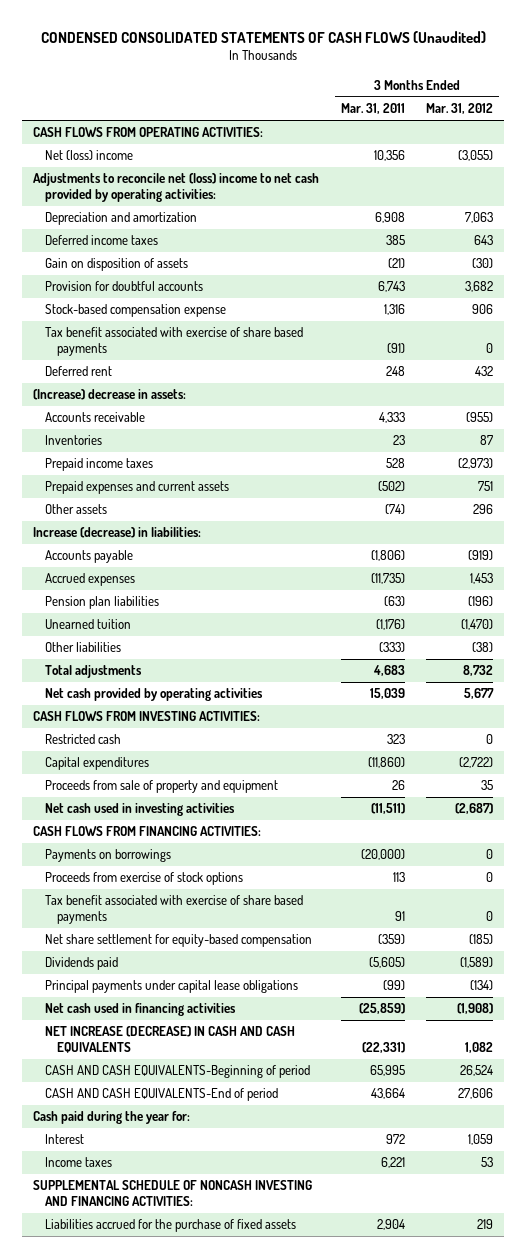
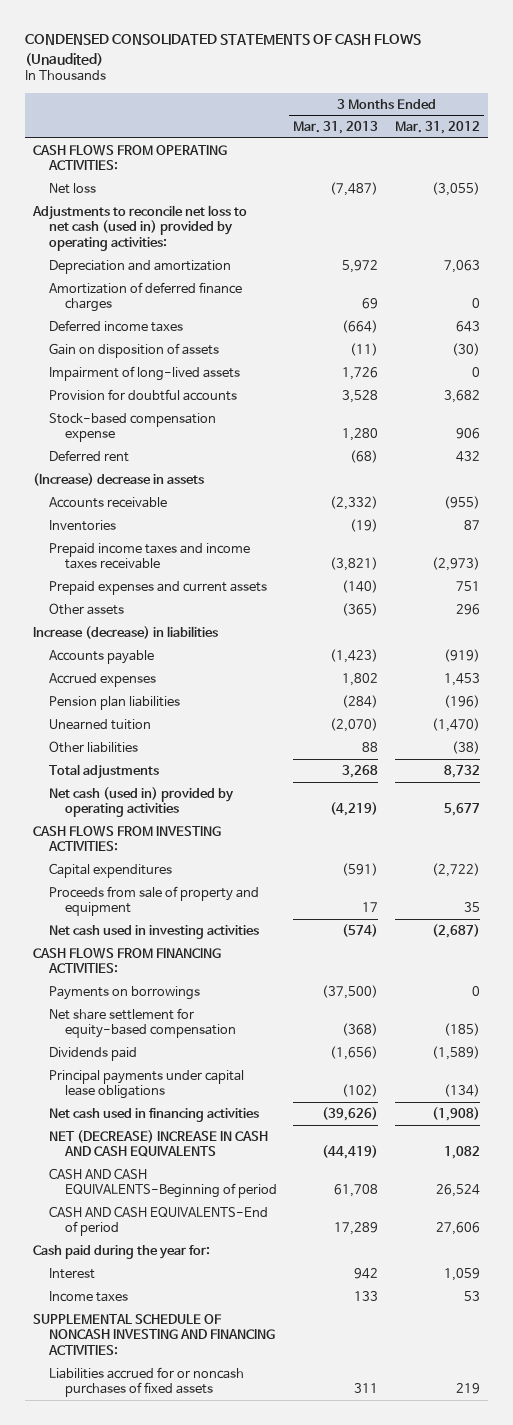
- | 3 Months Ended Mar. 31, 2011 | 3 Months Ended Mar. 31, 2012
+ | 3 Months Ended Mar. 31, 2013 | 3 Months Ended Mar. 31, 2012
- Net (loss) income | 10,356 | (3,055)
- Adjustments to reconcile net (loss) income to net cash provided by operating activities:
+ Net loss | (7,487) | (3,055)
+ Adjustments to reconcile net loss to net cash (used in) provided by operating activities:
+ Amortization of deferred finance charges | 69 | 0
+ Impairment of long-lived assets | 1,726 | 0
- Tax benefit associated with exercise of share based payments | (91) | 0
- (Increase) decrease in assets:
+ (Increase) decrease in assets
- Prepaid income taxes | 528 | (2,973)
+ Prepaid income taxes and income taxes receivable | (3,821) | (2,973)
- Increase (decrease) in liabilities:
+ Increase (decrease) in liabilities
- Net cash provided by operating activities | 15,039 | 5,677
+ Net cash (used in) provided by operating activities | (4,219) | 5,677
- Restricted cash | 323 | 0
- Proceeds from exercise of stock options | 113 | 0
- Tax benefit associated with exercise of share based payments | 91 | 0
- NET INCREASE (DECREASE) IN CASH AND CASH EQUIVALENTS | (22,331) | 1,082
+ NET (DECREASE) INCREASE IN CASH AND CASH EQUIVALENTS | (44,419) | 1,082
- Liabilities accrued for the purchase of fixed assets | 2,904 | 219
+ Liabilities accrued for or noncash purchases of fixed assets | 311 | 219

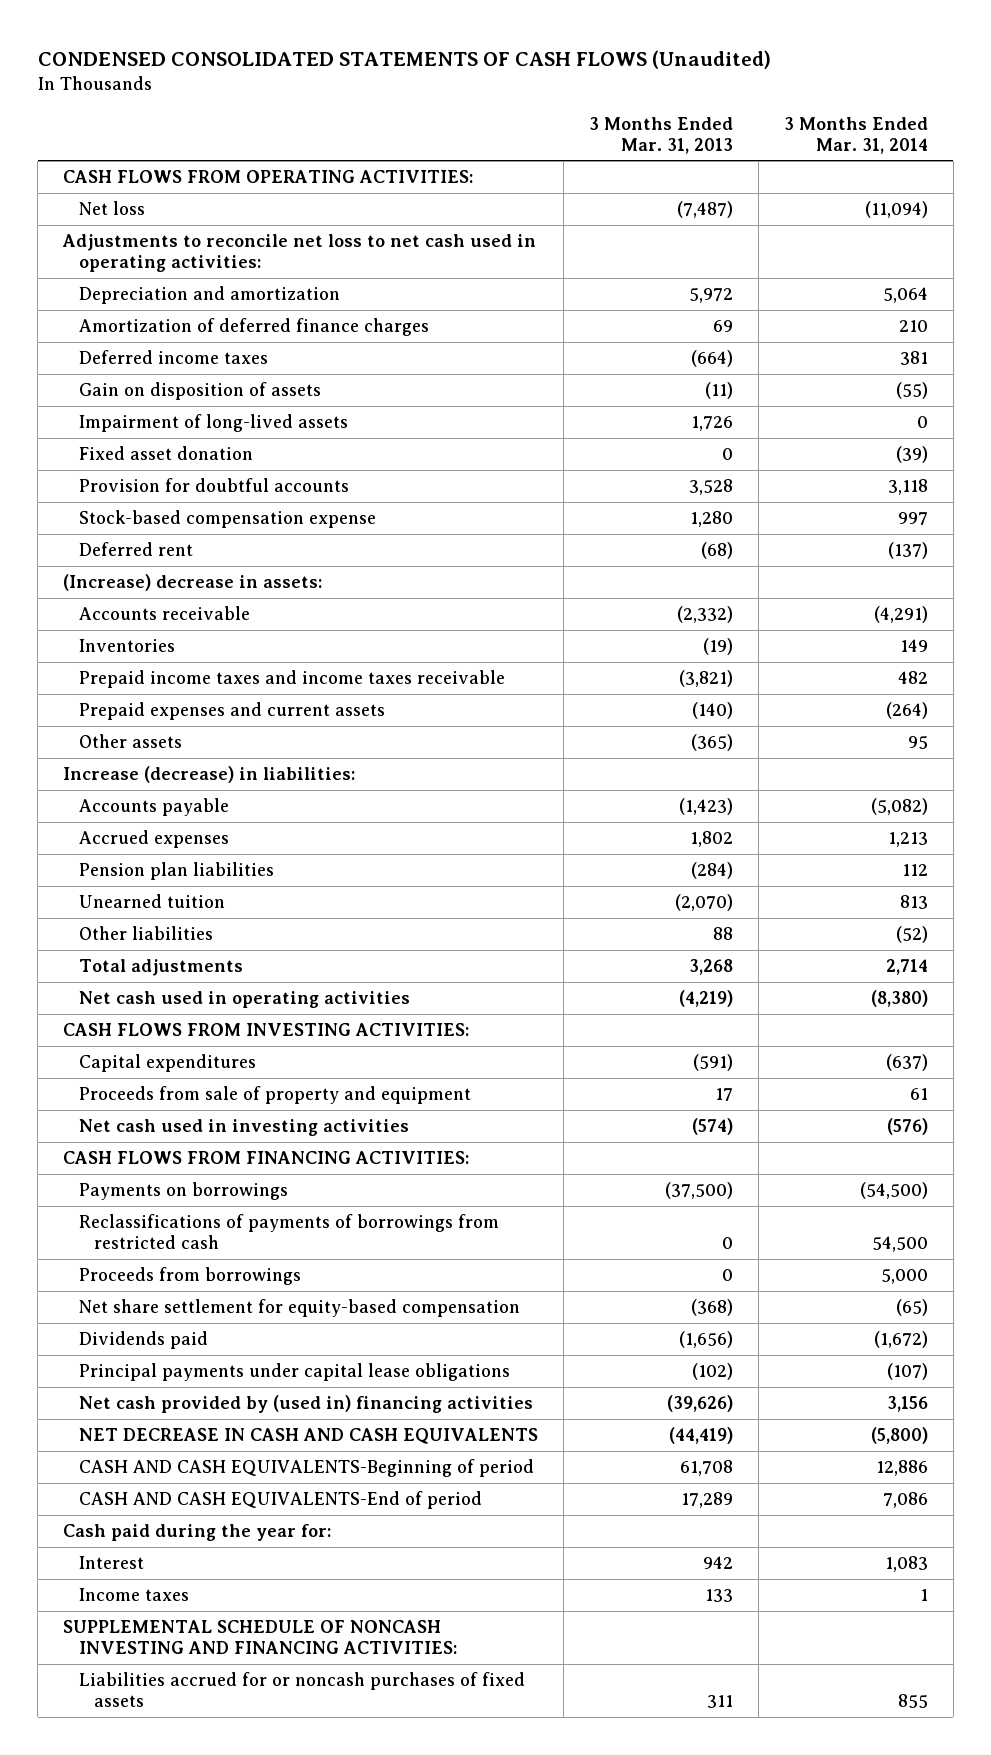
- | 3 Months Ended Mar. 31, 2013 | 3 Months Ended Mar. 31, 2012
+ | 3 Months Ended Mar. 31, 2013 | 3 Months Ended Mar. 31, 2014
- Adjustments to reconcile net loss to net cash (used in) provided by operating activities:
+ Adjustments to reconcile net loss to net cash used in operating activities:
+ Fixed asset donation | 0 | (39)
- (Increase) decrease in assets
+ (Increase) decrease in assets:
- Increase (decrease) in liabilities
+ Increase (decrease) in liabilities:
- Net cash (used in) provided by operating activities | (4,219) | 5,677
+ Net cash used in operating activities | (4,219) | (8,380)
+ Reclassifications of payments of borrowings from restricted cash | 0 | 54,500
+ Proceeds from borrowings | 0 | 5,000
- Net cash used in financing activities | (39,626) | (1,908)
- NET (DECREASE) INCREASE IN CASH AND CASH EQUIVALENTS | (44,419) | 1,082
+ Net cash provided by (used in) financing activities | (39,626) | 3,156
+ NET DECREASE IN CASH AND CASH EQUIVALENTS | (44,419) | (5,800)

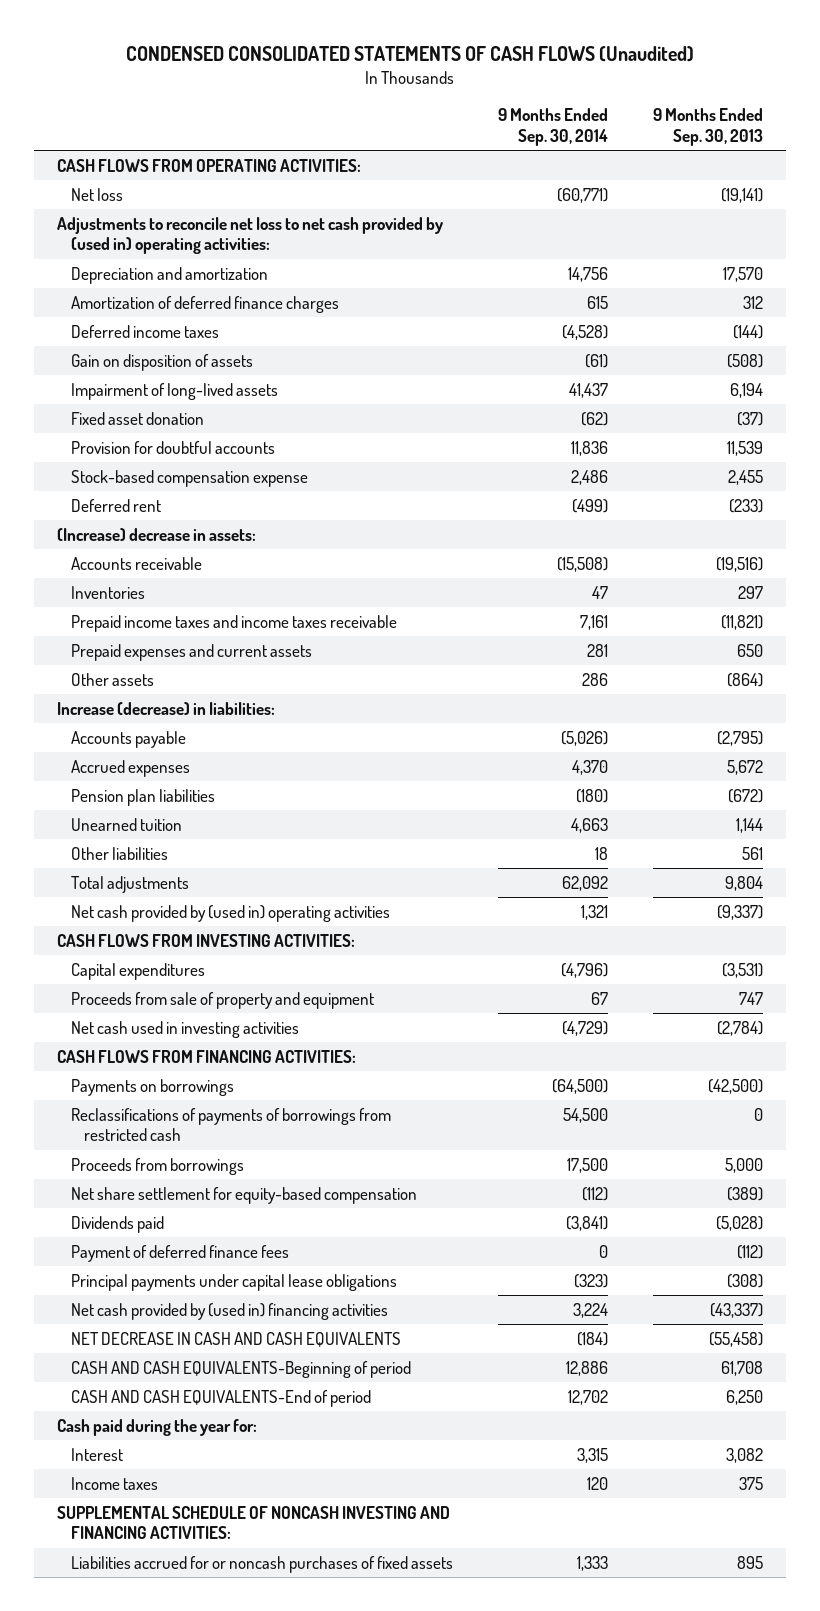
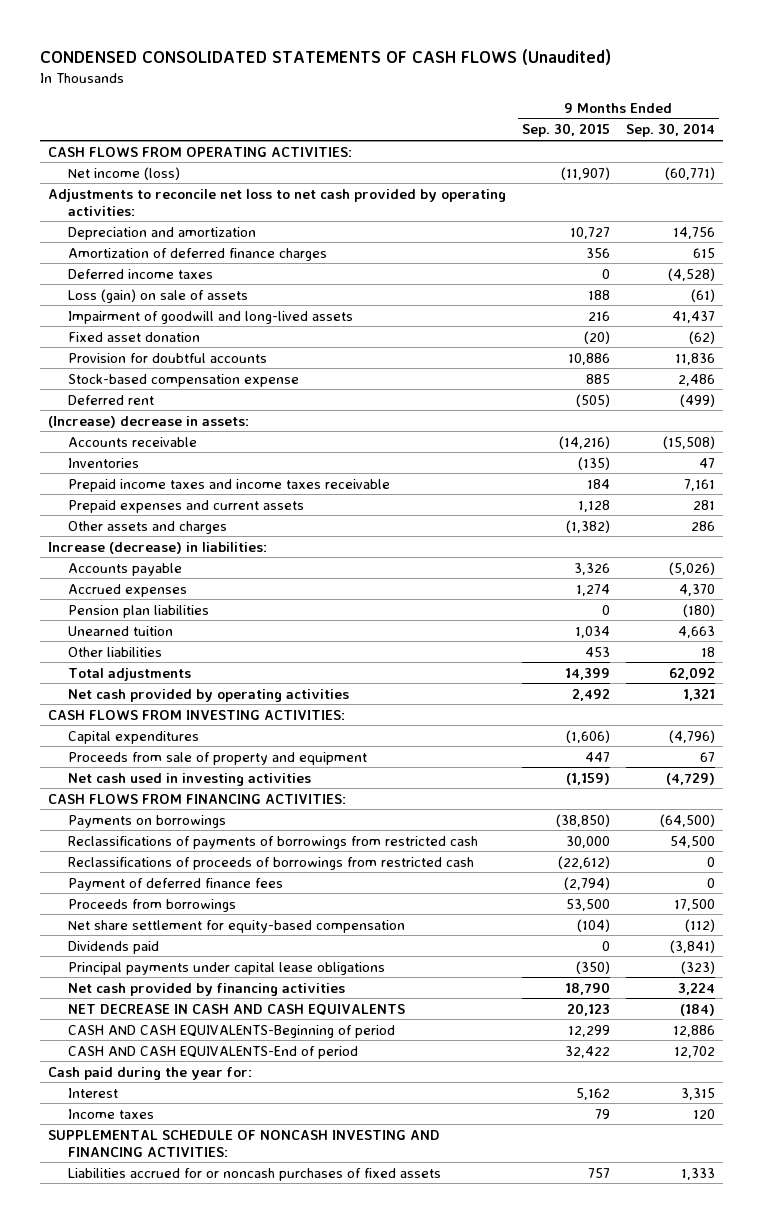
- | 9 Months Ended Sep. 30, 2014 | 9 Months Ended Sep. 30, 2013
+ | 9 Months Ended Sep. 30, 2015 | 9 Months Ended Sep. 30, 2014
- Net loss | (60,771) | (19,141)
- Adjustments to reconcile net loss to net cash provided by (used in) operating activities:
+ Net income (loss) | (11,907) | (60,771)
+ Adjustments to reconcile net loss to net cash provided by operating activities:
- Gain on disposition of assets | (61) | (508)
- Impairment of long-lived assets | 41,437 | 6,194
+ Loss (gain) on sale of assets | 188 | (61)
+ Impairment of goodwill and long-lived assets | 216 | 41,437
- Other assets | 286 | (864)
+ Other assets and charges | (1,382) | 286
- Net cash provided by (used in) operating activities | 1,321 | (9,337)
+ Net cash provided by operating activities | 2,492 | 1,321
+ Reclassifications of proceeds of borrowings from restricted cash | (22,612) | 0
moved up: Payment of deferred finance fees | (2,794) | 0
- Net cash provided by (used in) financing activities | 3,224 | (43,337)
+ Net cash provided by financing activities | 18,790 | 3,224

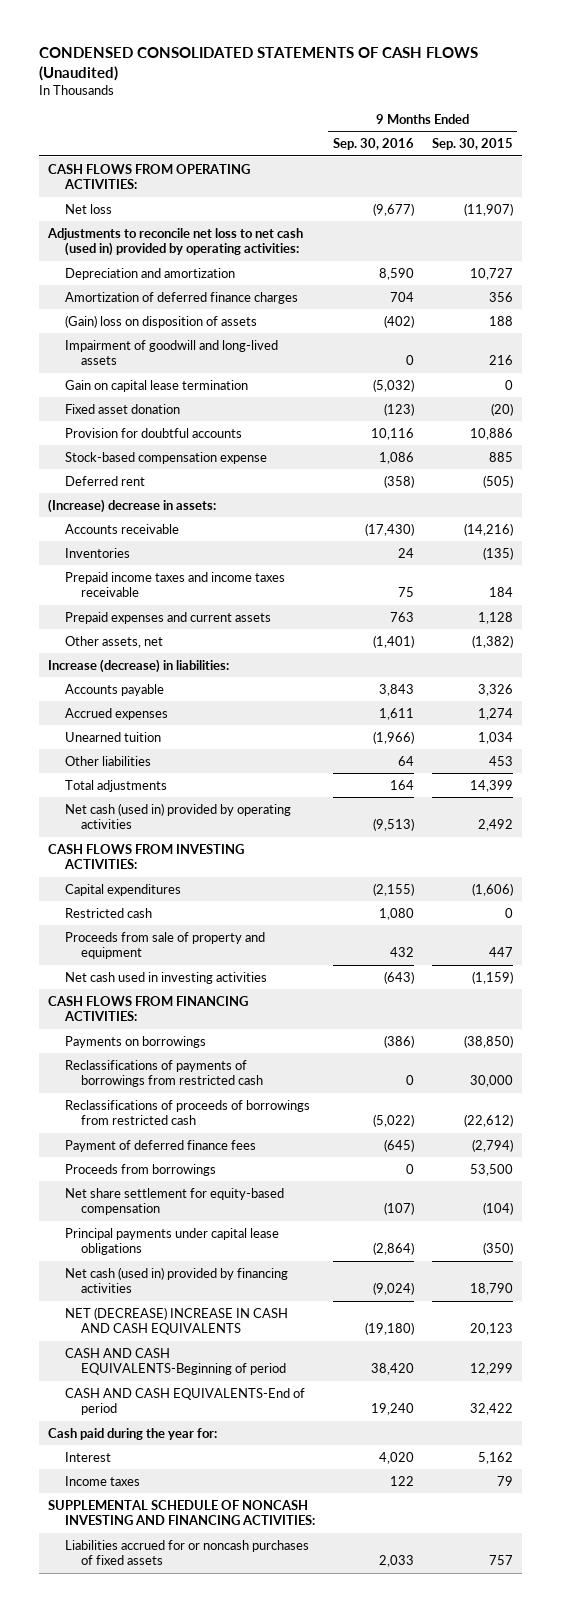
- | 9 Months Ended Sep. 30, 2015 | 9 Months Ended Sep. 30, 2014
+ | 9 Months Ended Sep. 30, 2016 | 9 Months Ended Sep. 30, 2015
- Net income (loss) | (11,907) | (60,771)
- Adjustments to reconcile net loss to net cash provided by operating activities:
+ Net loss | (9,677) | (11,907)
+ Adjustments to reconcile net loss to net cash (used in) provided by operating activities:
- Deferred income taxes | 0 | (4,528)
- Loss (gain) on sale of assets | 188 | (61)
+ (Gain) loss on disposition of assets | (402) | 188
+ Gain on capital lease termination | (5,032) | 0
- Other assets and charges | (1,382) | 286
+ Other assets, net | (1,401) | (1,382)
- Pension plan liabilities | 0 | (180)
- Net cash provided by operating activities | 2,492 | 1,321
+ Net cash (used in) provided by operating activities | (9,513) | 2,492
+ Restricted cash | 1,080 | 0
- Dividends paid | 0 | (3,841)
- Net cash provided by financing activities | 18,790 | 3,224
- NET DECREASE IN CASH AND CASH EQUIVALENTS | 20,123 | (184)
+ Net cash (used in) provided by financing activities | (9,024) | 18,790
+ NET (DECREASE) INCREASE IN CASH AND CASH EQUIVALENTS | (19,180) | 20,123

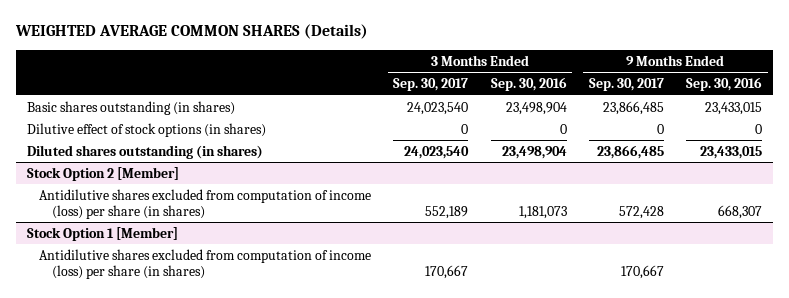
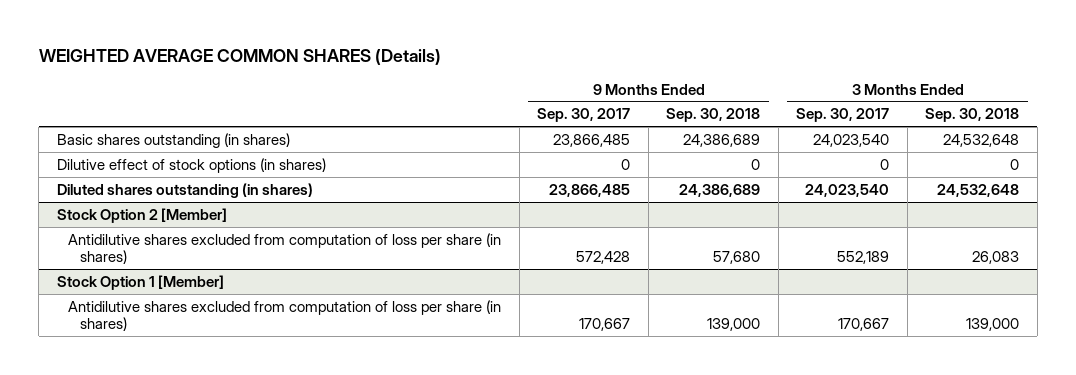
- | 3 Months Ended Sep. 30, 2017 | 3 Months Ended Sep. 30, 2016 | 9 Months Ended Sep. 30, 2017 | 9 Months Ended Sep. 30, 2016
+ | 9 Months Ended Sep. 30, 2017 | 9 Months Ended Sep. 30, 2018 | 3 Months Ended Sep. 30, 2017 | 3 Months Ended Sep. 30, 2018
@ Stock Option 2 [Member]
- Antidilutive shares excluded from computation of income (loss) per share (in shares) | 552,189 | 1,181,073 | 572,428 | 668,307
+ Antidilutive shares excluded from computation of loss per share (in shares) | 572,428 | 57,680 | 552,189 | 26,083
@ Stock Option 1 [Member]
- Antidilutive shares excluded from computation of income (loss) per share (in shares) | 170,667 | | 170,667 |
+ Antidilutive shares excluded from computation of loss per share (in shares) | 170,667 | 139,000 | 170,667 | 139,000

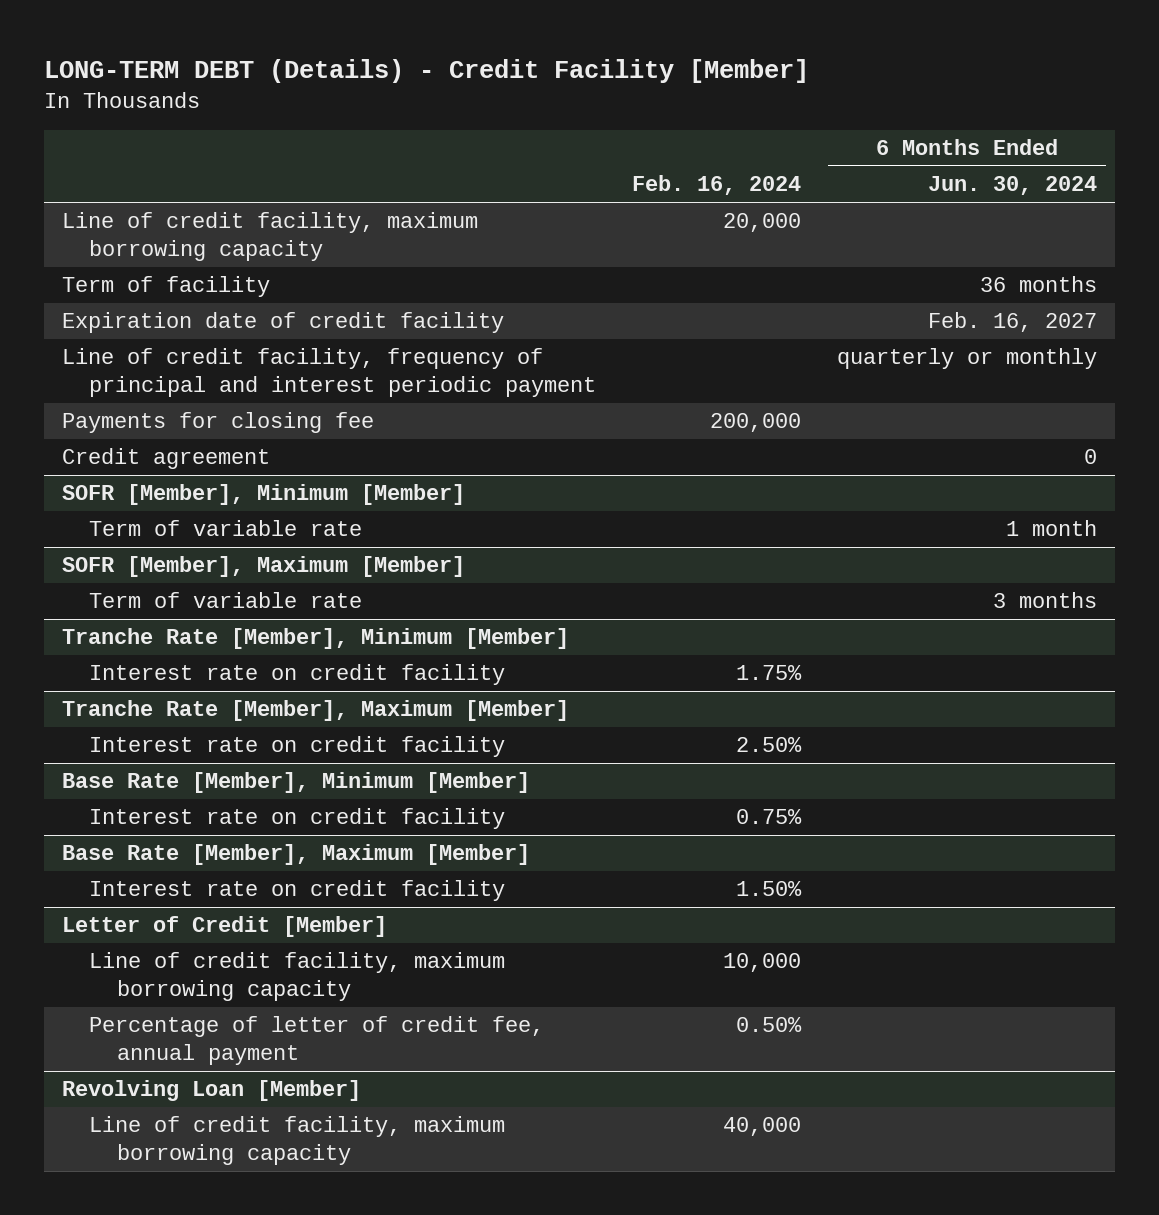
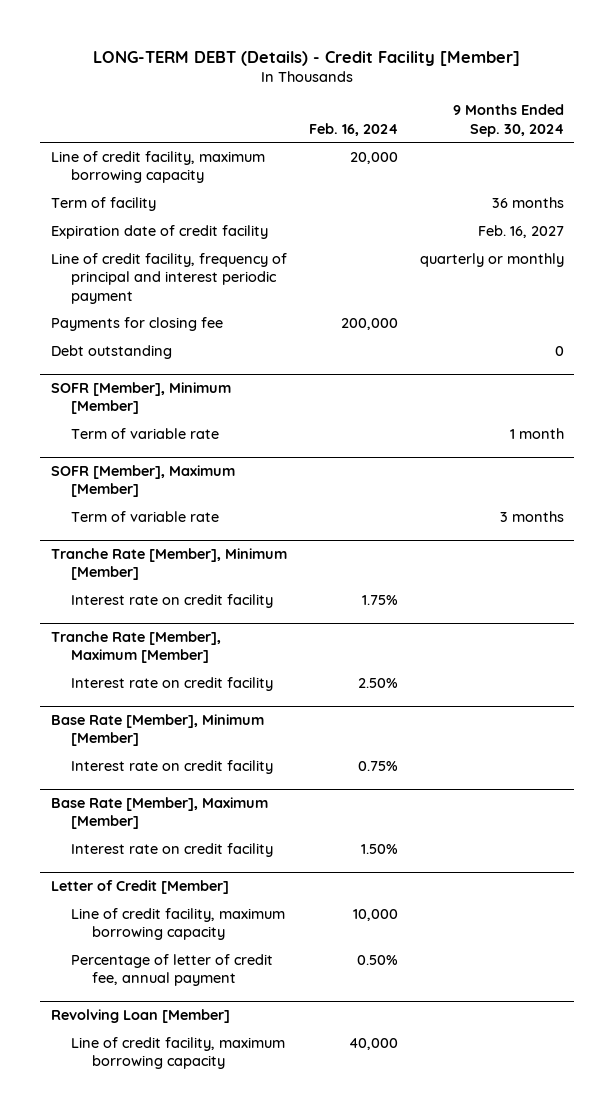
- | Feb. 16, 2024 | 6 Months Ended Jun. 30, 2024
+ | Feb. 16, 2024 | 9 Months Ended Sep. 30, 2024
- Credit agreement | | 0
+ Debt outstanding | | 0

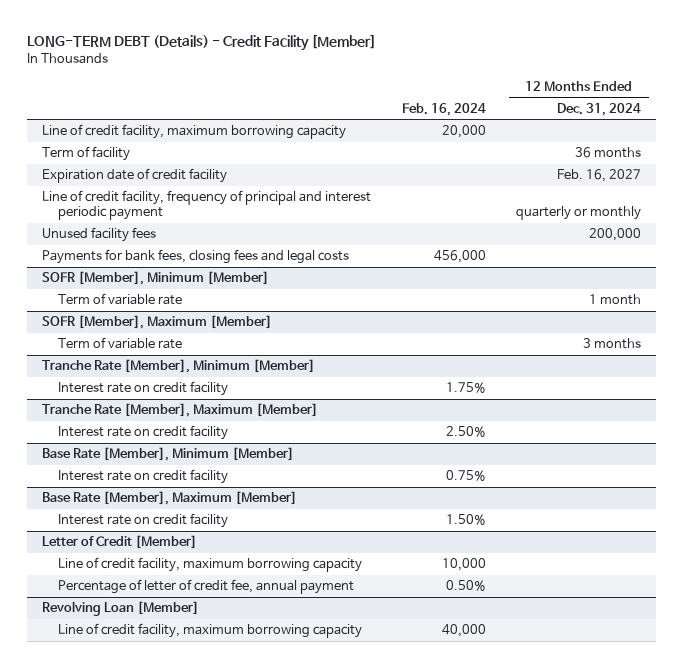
- | Feb. 16, 2024 | 9 Months Ended Sep. 30, 2024
+ | Feb. 16, 2024 | 12 Months Ended Dec. 31, 2024
- Payments for closing fee | 200,000 |
- Debt outstanding | | 0
+ Unused facility fees | | 200,000
+ Payments for bank fees, closing fees and legal costs | 456,000 |

